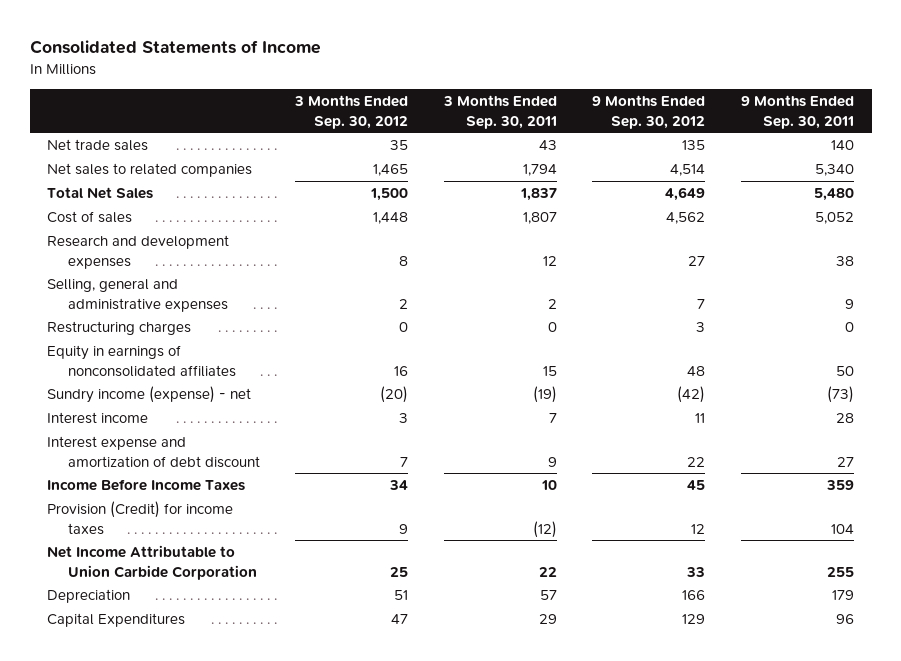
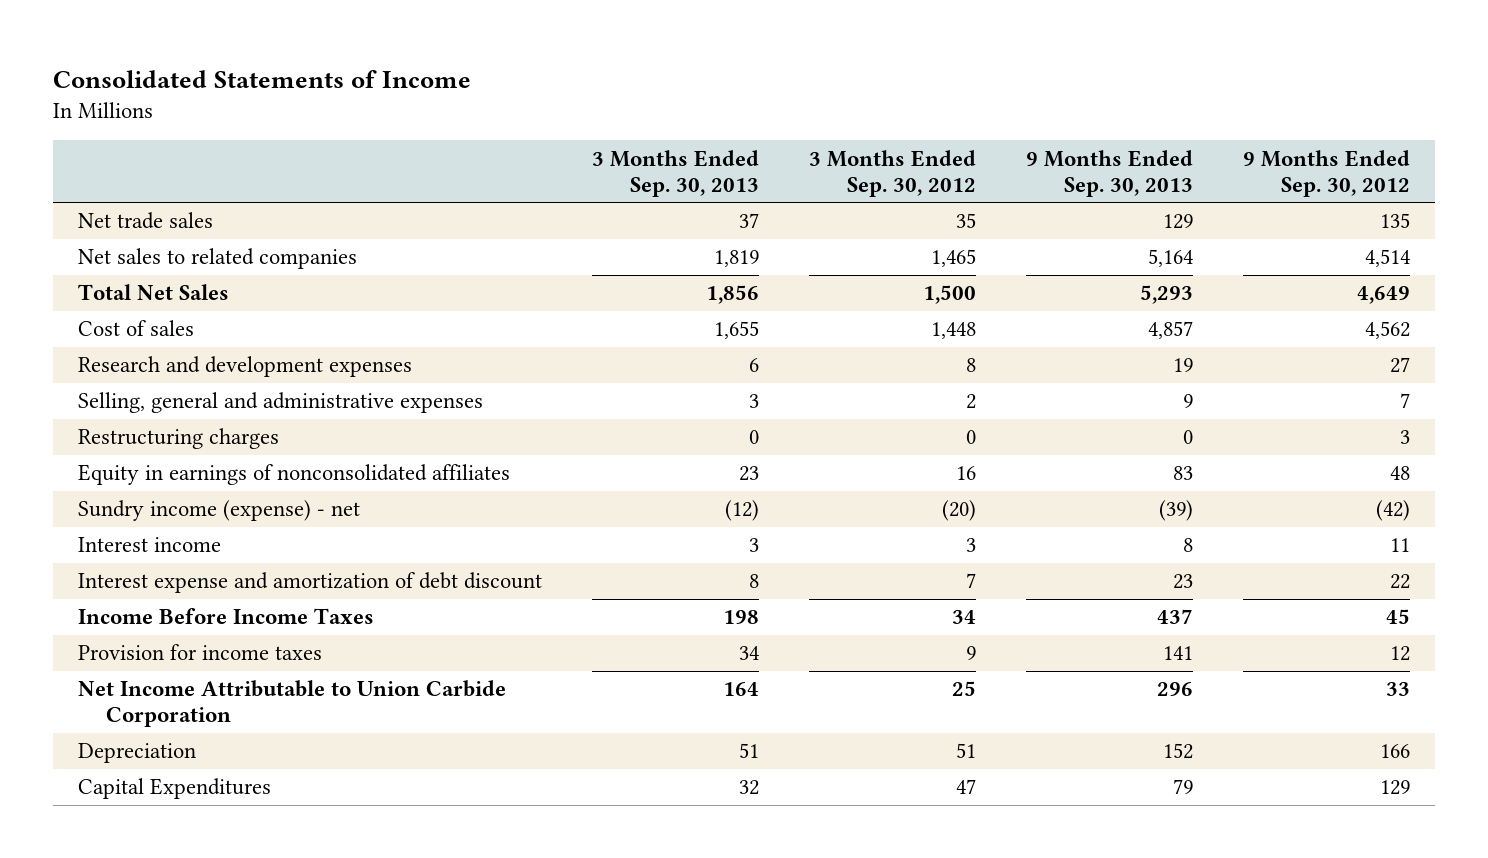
- | 3 Months Ended Sep. 30, 2012 | 3 Months Ended Sep. 30, 2011 | 9 Months Ended Sep. 30, 2012 | 9 Months Ended Sep. 30, 2011
+ | 3 Months Ended Sep. 30, 2013 | 3 Months Ended Sep. 30, 2012 | 9 Months Ended Sep. 30, 2013 | 9 Months Ended Sep. 30, 2012
- Provision (Credit) for income taxes | 9 | (12) | 12 | 104
+ Provision for income taxes | 34 | 9 | 141 | 12

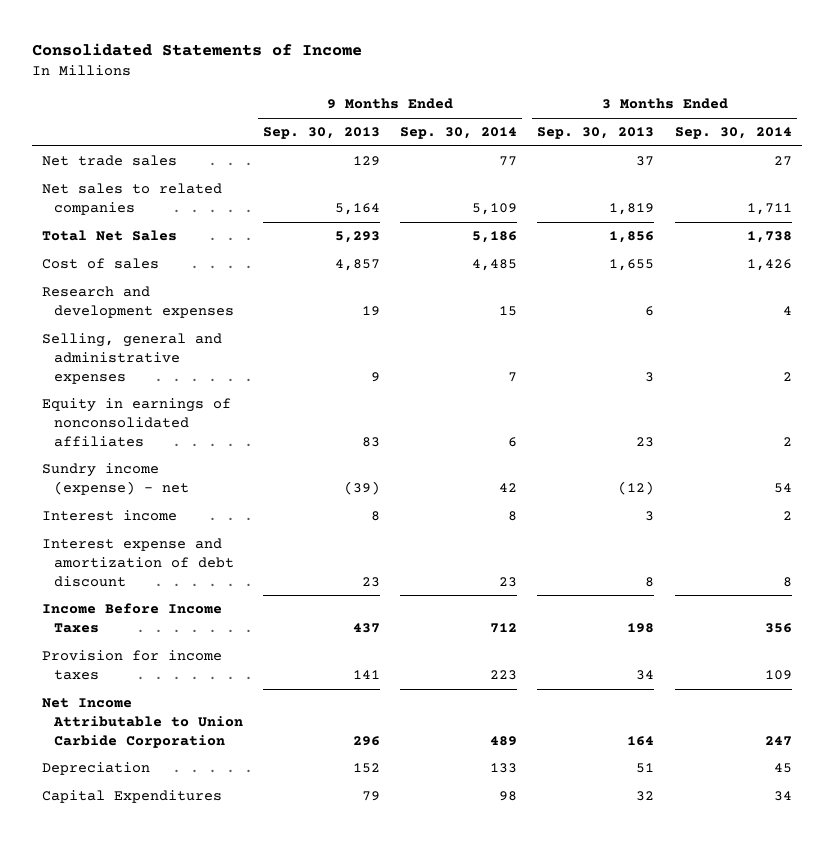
- | 3 Months Ended Sep. 30, 2013 | 3 Months Ended Sep. 30, 2012 | 9 Months Ended Sep. 30, 2013 | 9 Months Ended Sep. 30, 2012
+ | 9 Months Ended Sep. 30, 2013 | 9 Months Ended Sep. 30, 2014 | 3 Months Ended Sep. 30, 2013 | 3 Months Ended Sep. 30, 2014
- Restructuring charges | 0 | 0 | 0 | 3

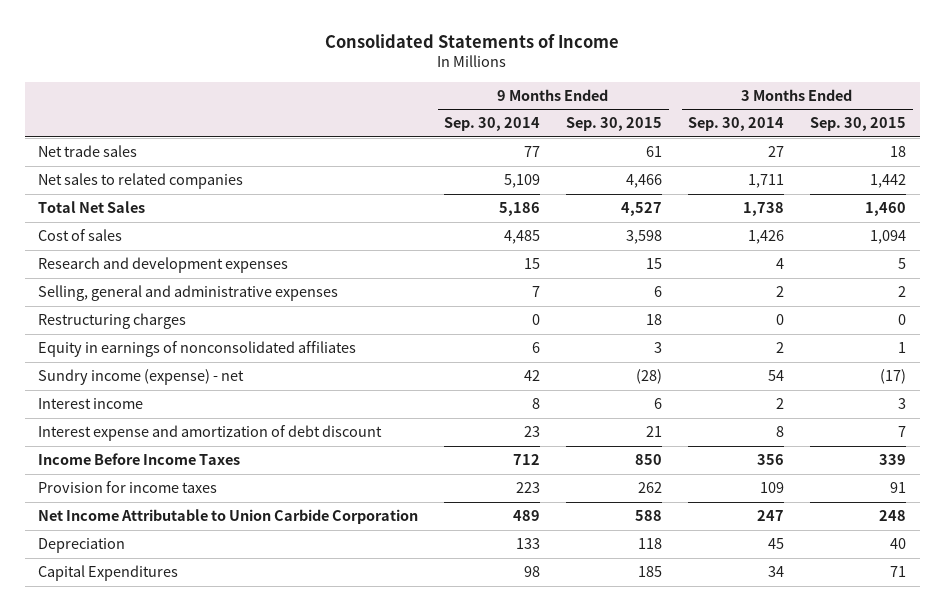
- | 9 Months Ended Sep. 30, 2013 | 9 Months Ended Sep. 30, 2014 | 3 Months Ended Sep. 30, 2013 | 3 Months Ended Sep. 30, 2014
+ | 9 Months Ended Sep. 30, 2014 | 9 Months Ended Sep. 30, 2015 | 3 Months Ended Sep. 30, 2014 | 3 Months Ended Sep. 30, 2015
+ Restructuring charges | 0 | 18 | 0 | 0

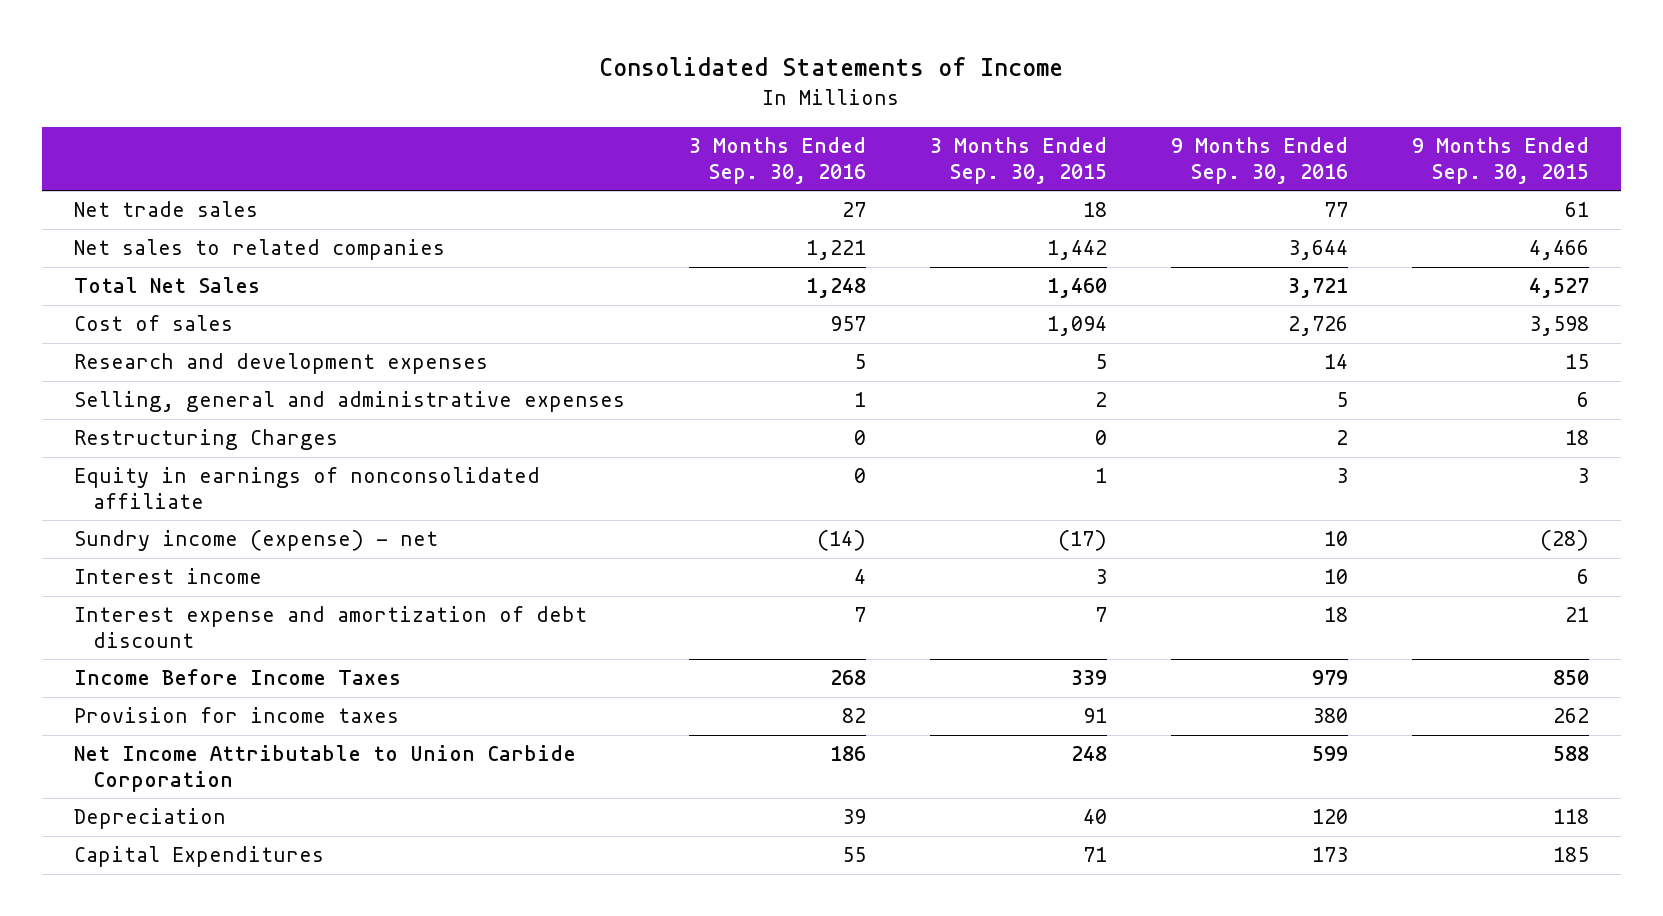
- | 9 Months Ended Sep. 30, 2014 | 9 Months Ended Sep. 30, 2015 | 3 Months Ended Sep. 30, 2014 | 3 Months Ended Sep. 30, 2015
+ | 3 Months Ended Sep. 30, 2016 | 3 Months Ended Sep. 30, 2015 | 9 Months Ended Sep. 30, 2016 | 9 Months Ended Sep. 30, 2015
- Restructuring charges | 0 | 18 | 0 | 0
- Equity in earnings of nonconsolidated affiliates | 6 | 3 | 2 | 1
+ Restructuring Charges | 0 | 0 | 2 | 18
+ Equity in earnings of nonconsolidated affiliate | 0 | 1 | 3 | 3

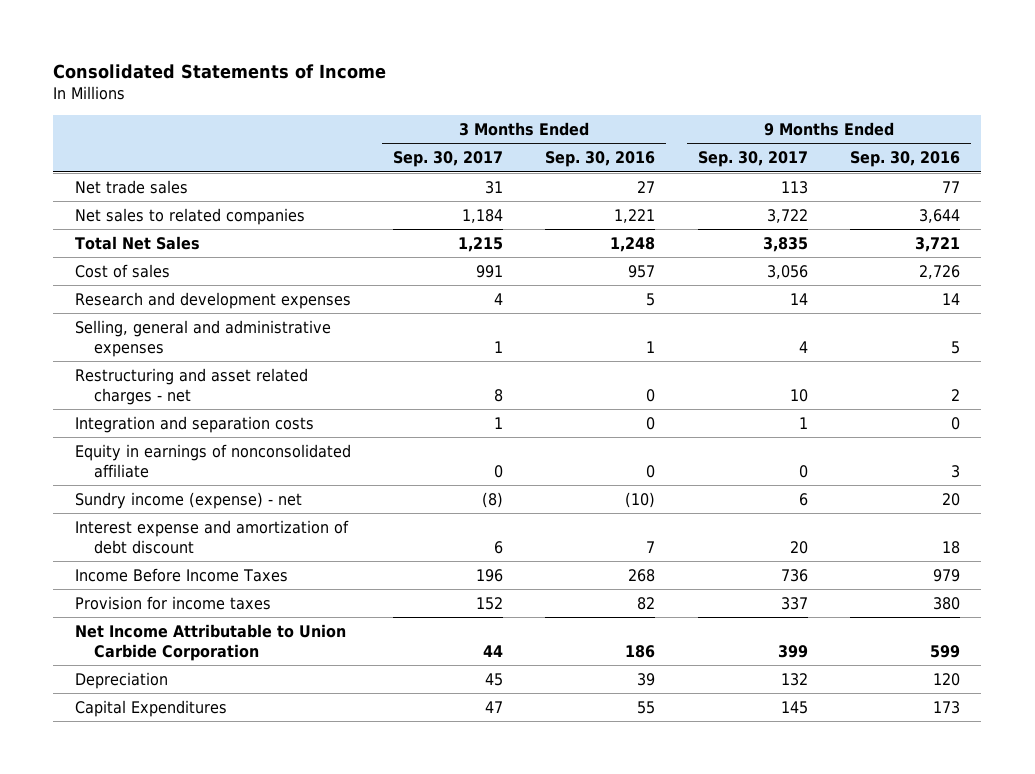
- | 3 Months Ended Sep. 30, 2016 | 3 Months Ended Sep. 30, 2015 | 9 Months Ended Sep. 30, 2016 | 9 Months Ended Sep. 30, 2015
+ | 3 Months Ended Sep. 30, 2017 | 3 Months Ended Sep. 30, 2016 | 9 Months Ended Sep. 30, 2017 | 9 Months Ended Sep. 30, 2016
- Restructuring Charges | 0 | 0 | 2 | 18
+ Restructuring and asset related charges - net | 8 | 0 | 10 | 2
+ Integration and separation costs | 1 | 0 | 1 | 0
- Sundry income (expense) - net | (14) | (17) | 10 | (28)
- Interest income | 4 | 3 | 10 | 6
+ Sundry income (expense) - net | (8) | (10) | 6 | 20

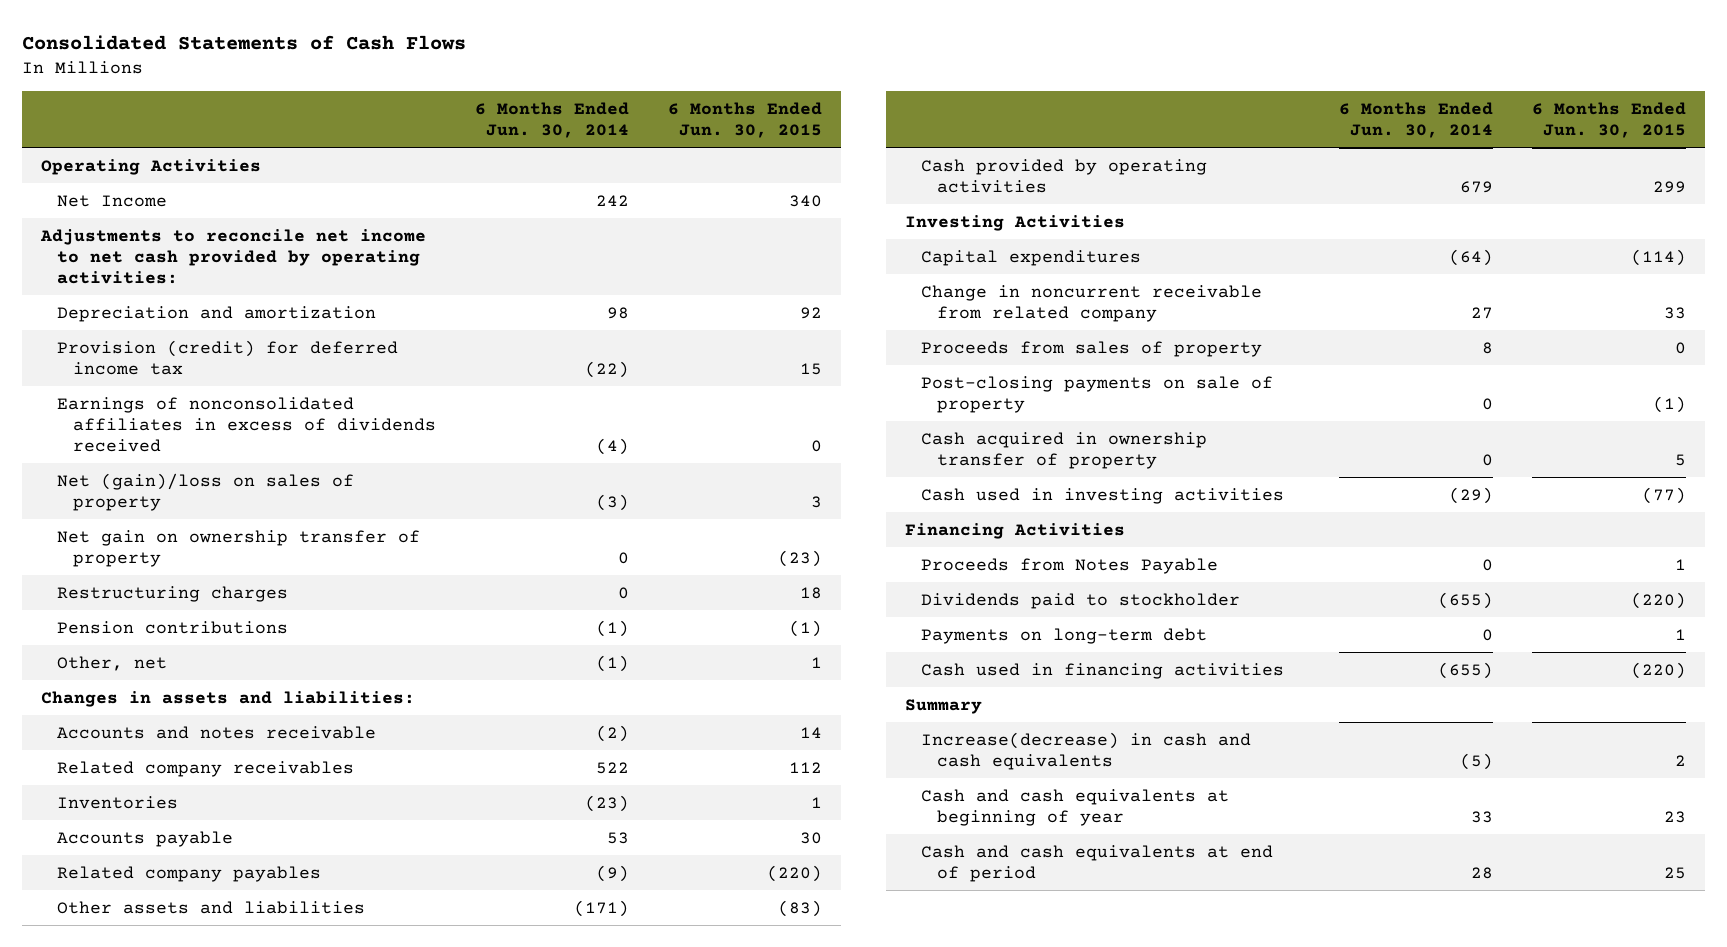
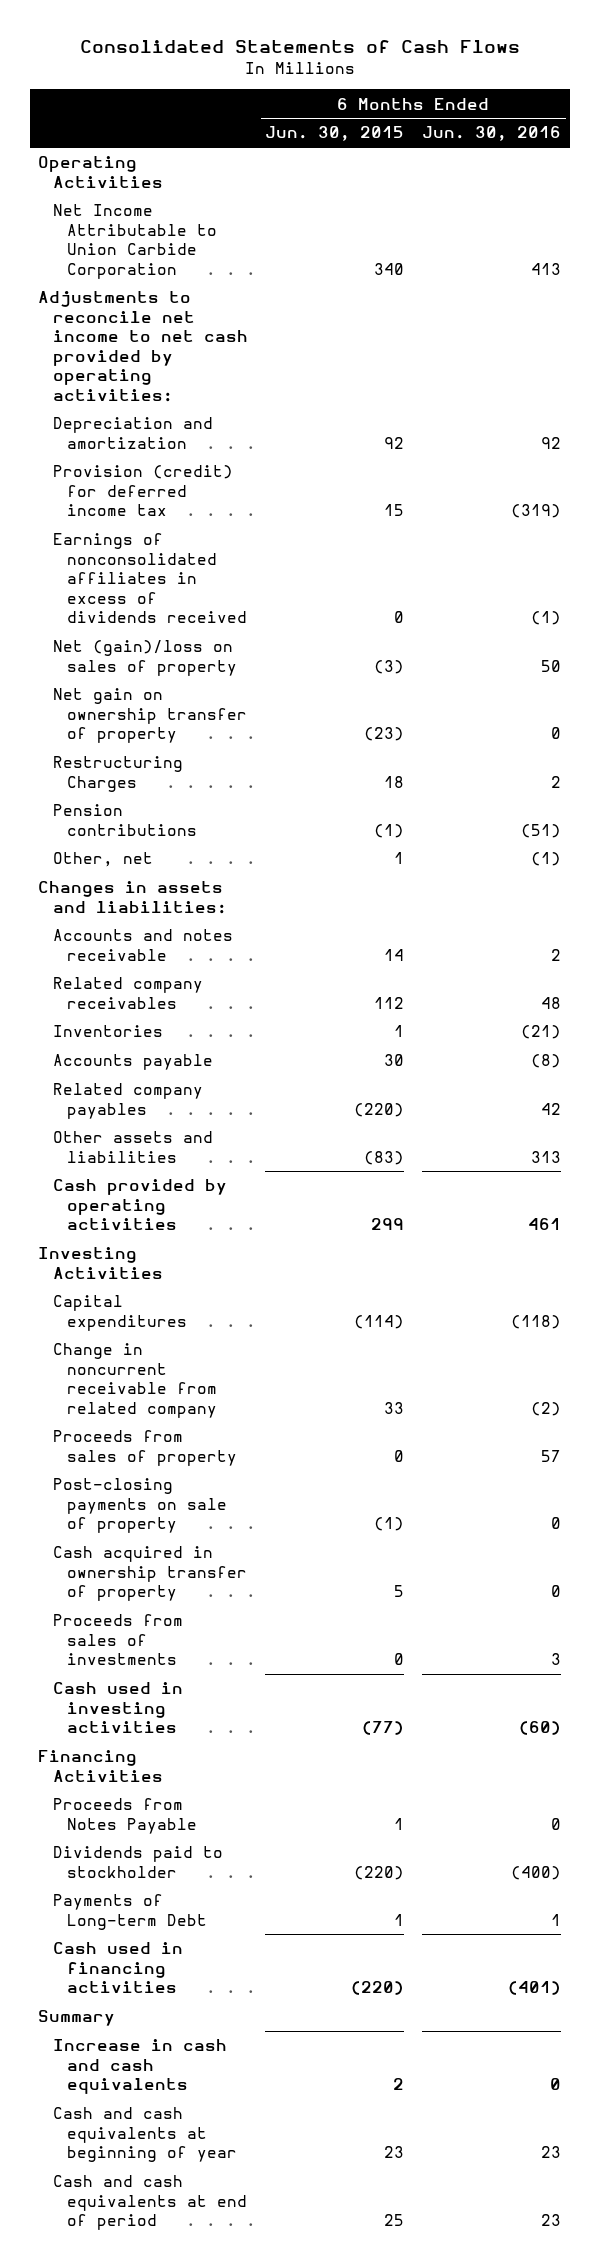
- | 6 Months Ended Jun. 30, 2014 | 6 Months Ended Jun. 30, 2015
+ | 6 Months Ended Jun. 30, 2015 | 6 Months Ended Jun. 30, 2016
- Net Income | 242 | 340
+ Net Income Attributable to Union Carbide Corporation | 340 | 413
- Net (gain)/loss on sales of property | (3) | 3
+ Net (gain)/loss on sales of property | (3) | 50
- Restructuring charges | 0 | 18
+ Restructuring Charges | 18 | 2
+ Proceeds from sales of investments | 0 | 3
- Payments on long-term debt | 0 | 1
+ Payments of Long-term Debt | 1 | 1
- Increase(decrease) in cash and cash equivalents | (5) | 2
+ Increase in cash and cash equivalents | 2 | 0

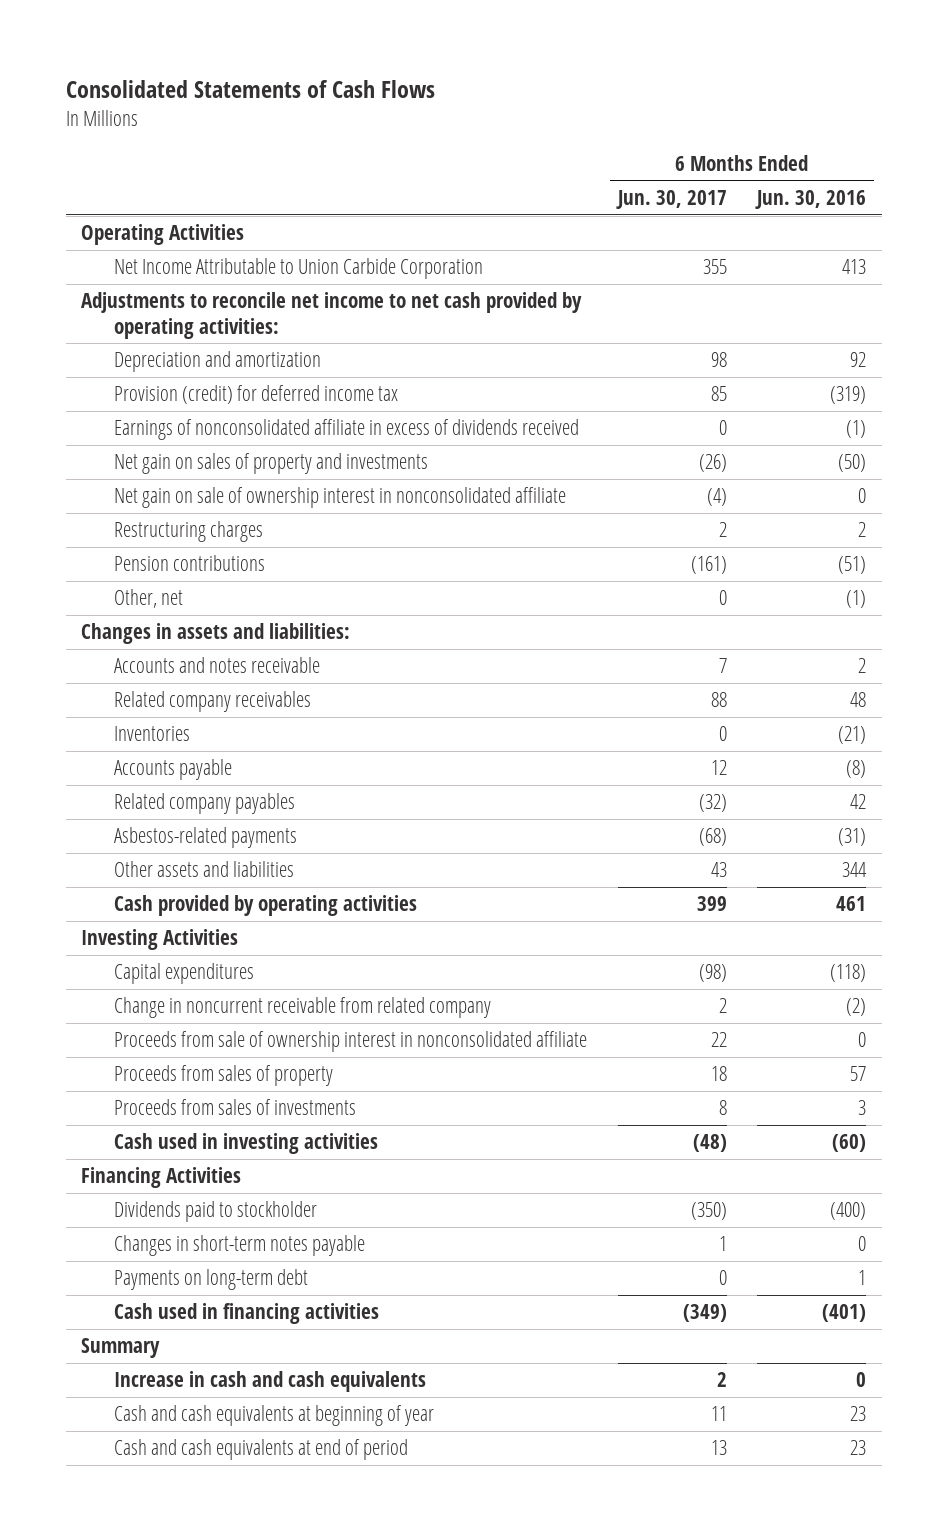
- | 6 Months Ended Jun. 30, 2015 | 6 Months Ended Jun. 30, 2016
+ | 6 Months Ended Jun. 30, 2017 | 6 Months Ended Jun. 30, 2016
- Earnings of nonconsolidated affiliates in excess of dividends received | 0 | (1)
- Net (gain)/loss on sales of property | (3) | 50
- Net gain on ownership transfer of property | (23) | 0
- Restructuring Charges | 18 | 2
+ Earnings of nonconsolidated affiliate in excess of dividends received | 0 | (1)
+ Net gain on sales of property and investments | (26) | (50)
+ Net gain on sale of ownership interest in nonconsolidated affiliate | (4) | 0
+ Restructuring charges | 2 | 2
- Other assets and liabilities | (83) | 313
+ Asbestos-related payments | (68) | (31)
+ Other assets and liabilities | 43 | 344
+ Proceeds from sale of ownership interest in nonconsolidated affiliate | 22 | 0
- Post-closing payments on sale of property | (1) | 0
- Cash acquired in ownership transfer of property | 5 | 0
- Proceeds from Notes Payable | 1 | 0
- Payments of Long-term Debt | 1 | 1
+ Changes in short-term notes payable | 1 | 0
+ Payments on long-term debt | 0 | 1

